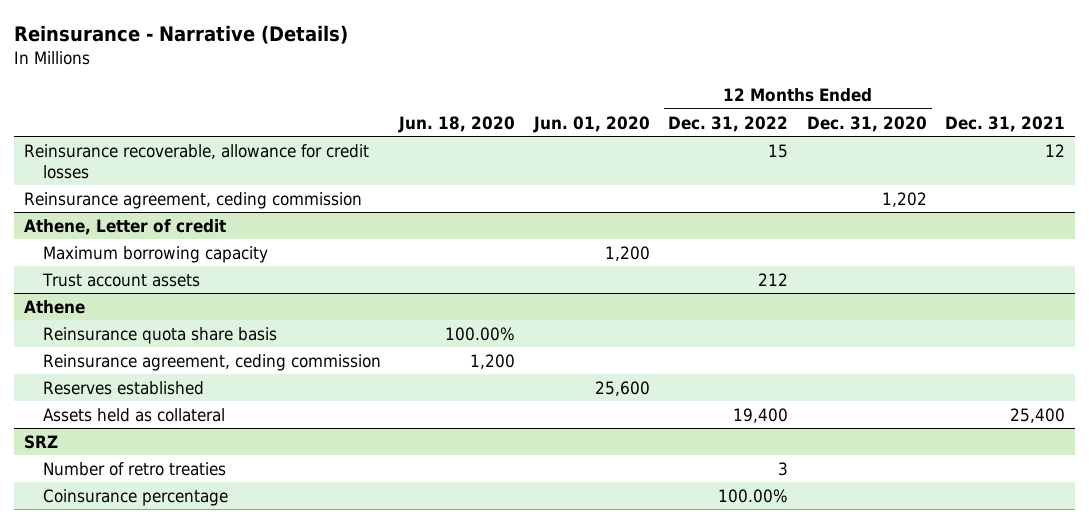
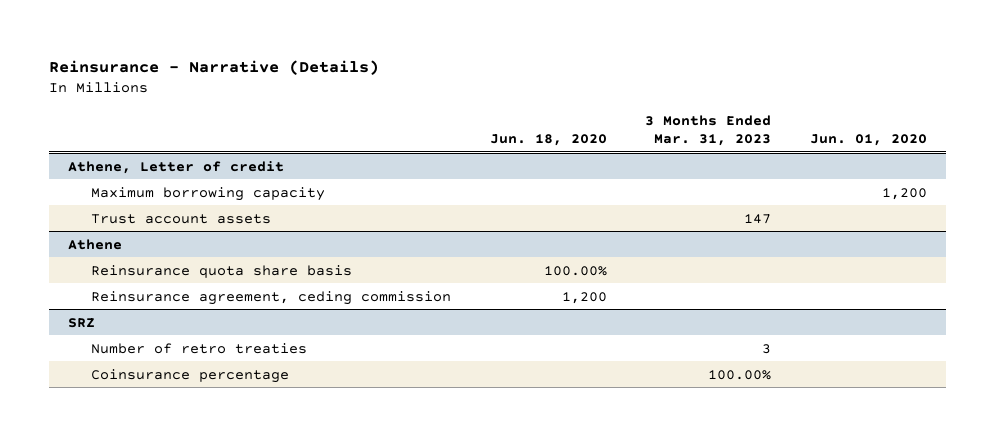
- | Jun. 18, 2020 | Jun. 01, 2020 | 12 Months Ended Dec. 31, 2022 | 12 Months Ended Dec. 31, 2020 | Dec. 31, 2021
+ | Jun. 18, 2020 | 3 Months Ended Mar. 31, 2023 | Jun. 01, 2020
- Reinsurance recoverable, allowance for credit losses | | | 15 | | 12
- Reinsurance agreement, ceding commission | | | | 1,202 |
@ Athene
- Reserves established | | 25,600 | | |
- Assets held as collateral | | | 19,400 | | 25,400

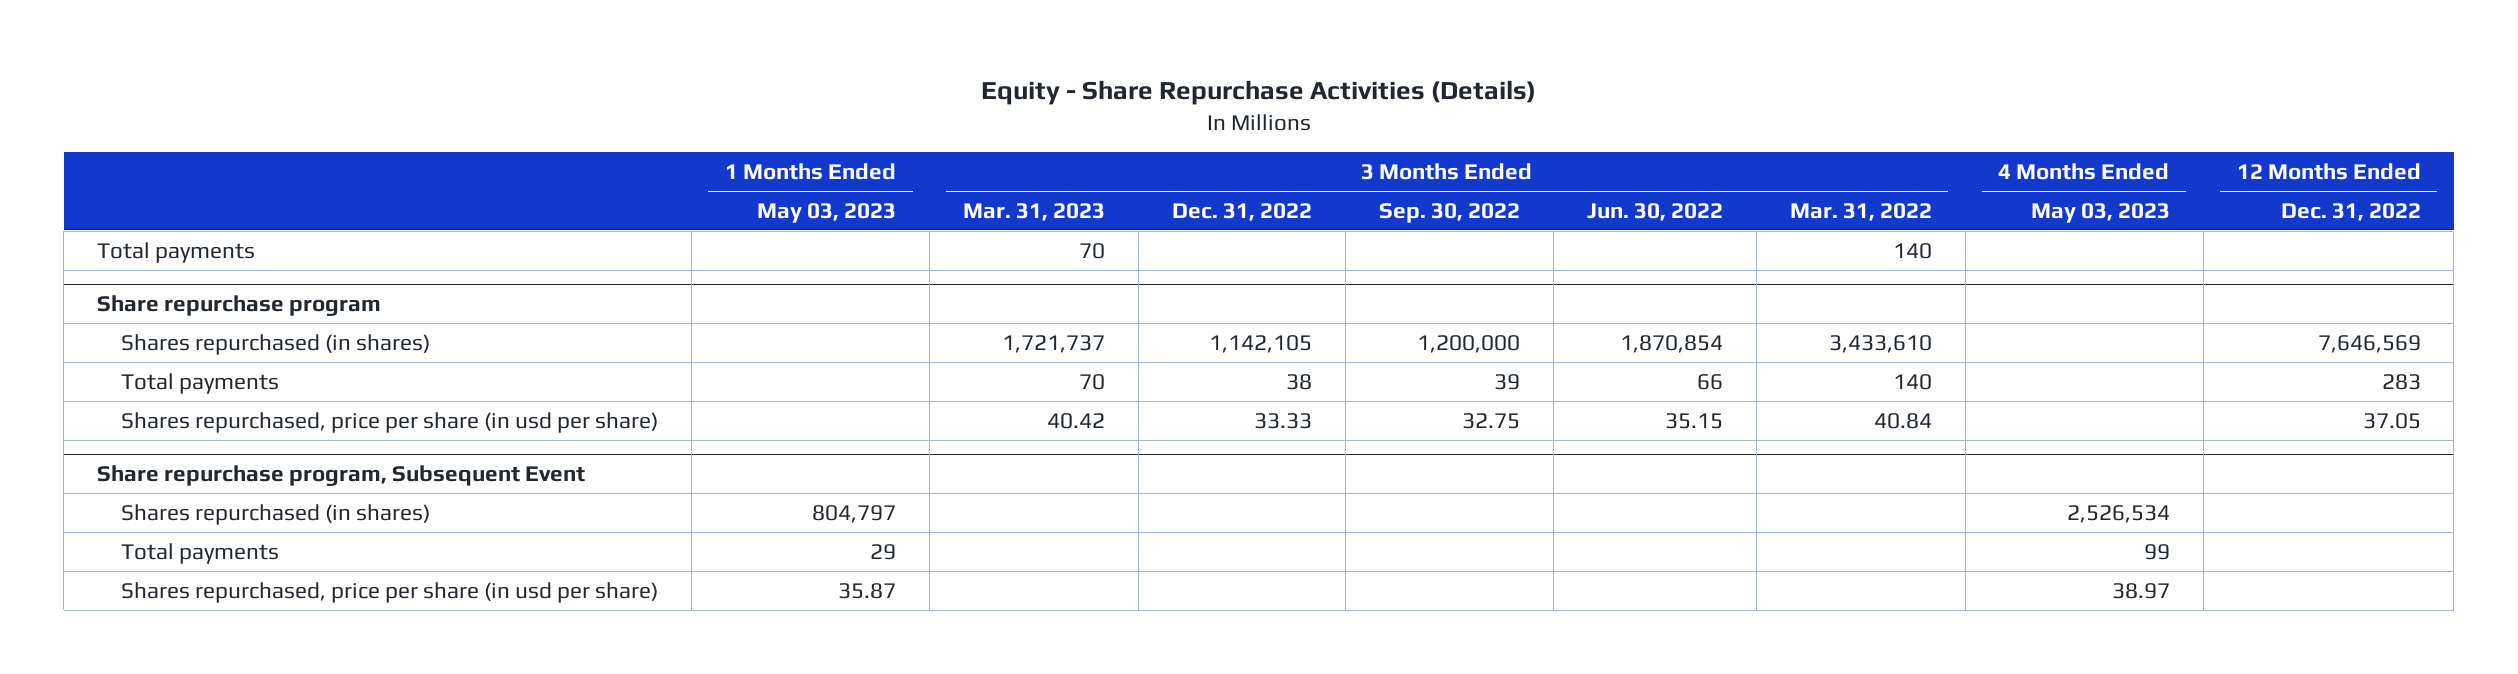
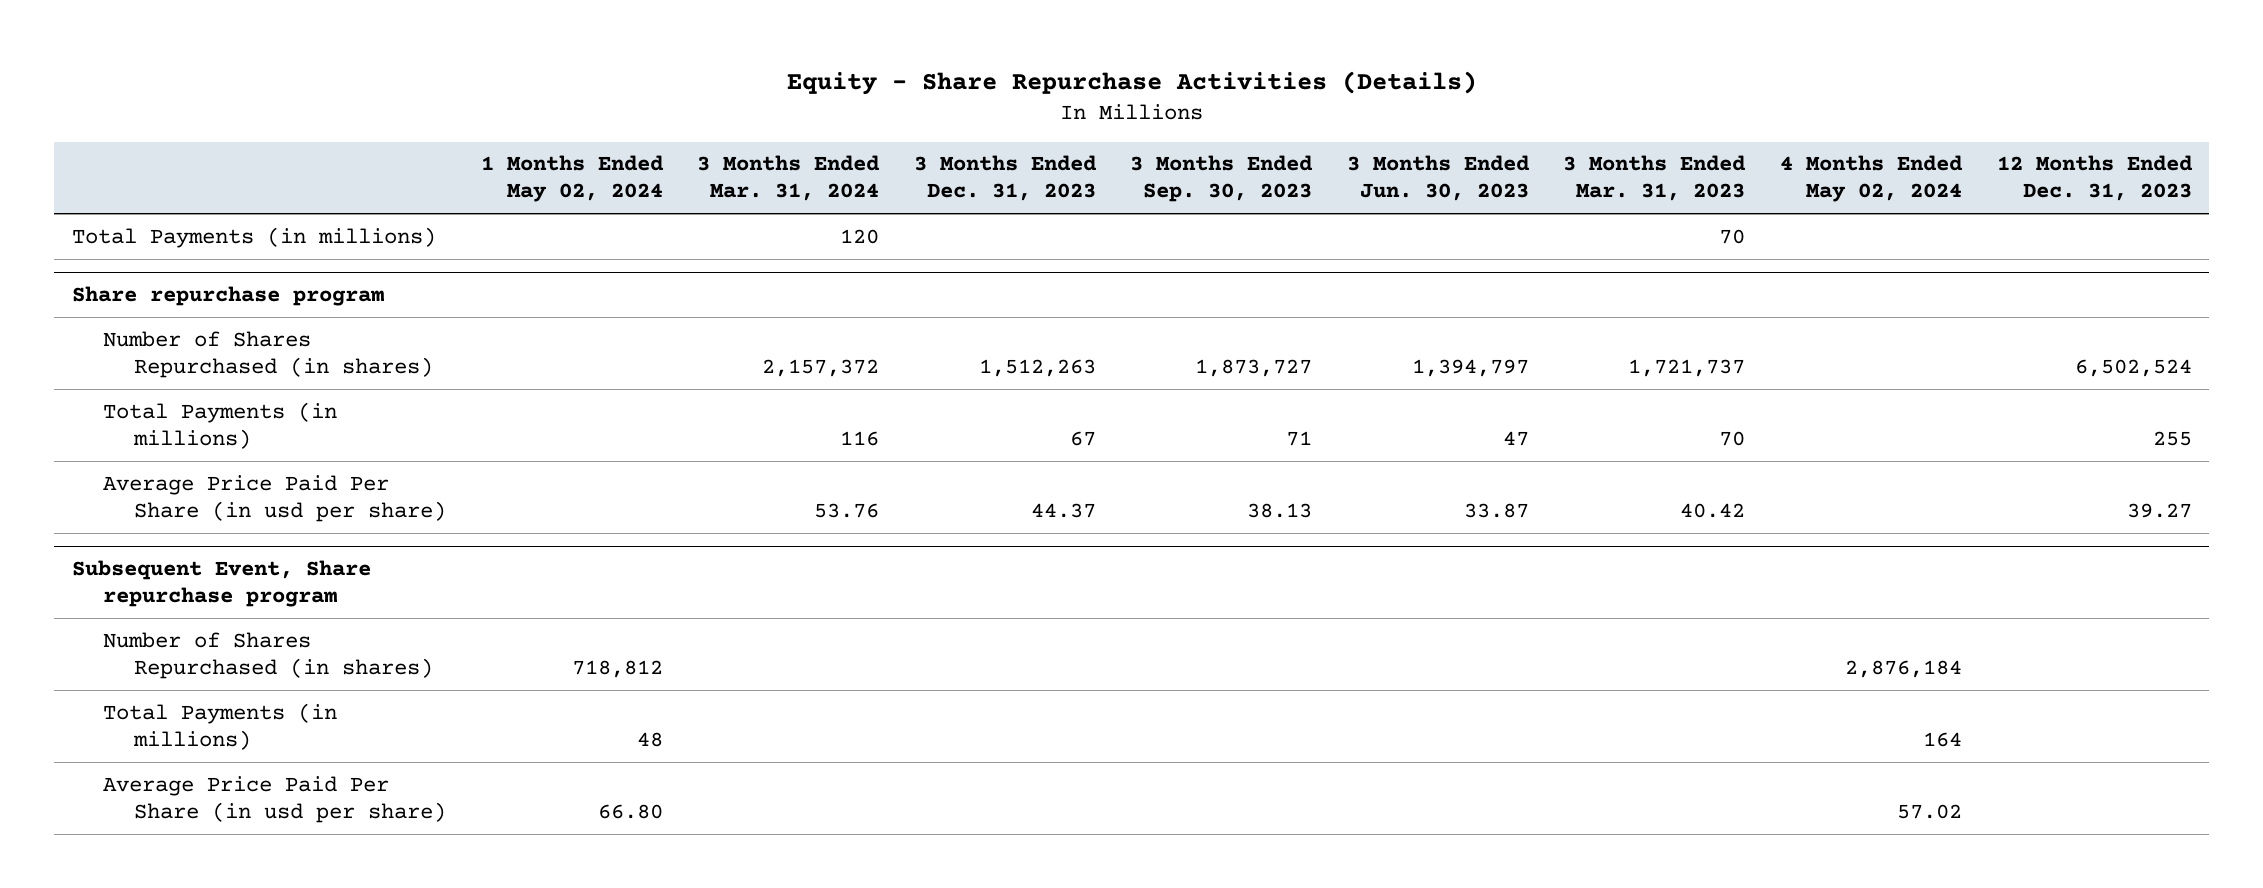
- | 1 Months Ended May 03, 2023 | 3 Months Ended Mar. 31, 2023 | 3 Months Ended Dec. 31, 2022 | 3 Months Ended Sep. 30, 2022 | 3 Months Ended Jun. 30, 2022 | 3 Months Ended Mar. 31, 2022 | 4 Months Ended May 03, 2023 | 12 Months Ended Dec. 31, 2022
+ | 1 Months Ended May 02, 2024 | 3 Months Ended Mar. 31, 2024 | 3 Months Ended Dec. 31, 2023 | 3 Months Ended Sep. 30, 2023 | 3 Months Ended Jun. 30, 2023 | 3 Months Ended Mar. 31, 2023 | 4 Months Ended May 02, 2024 | 12 Months Ended Dec. 31, 2023
- Total payments | | 70 | | | | 140 | |
+ Total Payments (in millions) | | 120 | | | | 70 | |
@ Share repurchase program
- Shares repurchased (in shares) | | 1,721,737 | 1,142,105 | 1,200,000 | 1,870,854 | 3,433,610 | | 7,646,569
- Total payments | | 70 | 38 | 39 | 66 | 140 | | 283
- Shares repurchased, price per share (in usd per share) | | 40.42 | 33.33 | 32.75 | 35.15 | 40.84 | | 37.05
- Share repurchase program, Subsequent Event
- Shares repurchased (in shares) | 804,797 | | | | | | 2,526,534 |
- Total payments | 29 | | | | | | 99 |
- Shares repurchased, price per share (in usd per share) | 35.87 | | | | | | 38.97 |
@ Share repurchase program
+ Number of Shares Repurchased (in shares) | | 2,157,372 | 1,512,263 | 1,873,727 | 1,394,797 | 1,721,737 | | 6,502,524
+ Total Payments (in millions) | | 116 | 67 | 71 | 47 | 70 | | 255
+ Average Price Paid Per Share (in usd per share) | | 53.76 | 44.37 | 38.13 | 33.87 | 40.42 | | 39.27
+ Subsequent Event, Share repurchase program
+ Number of Shares Repurchased (in shares) | 718,812 | | | | | | 2,876,184 |
+ Total Payments (in millions) | 48 | | | | | | 164 |
+ Average Price Paid Per Share (in usd per share) | 66.80 | | | | | | 57.02 |

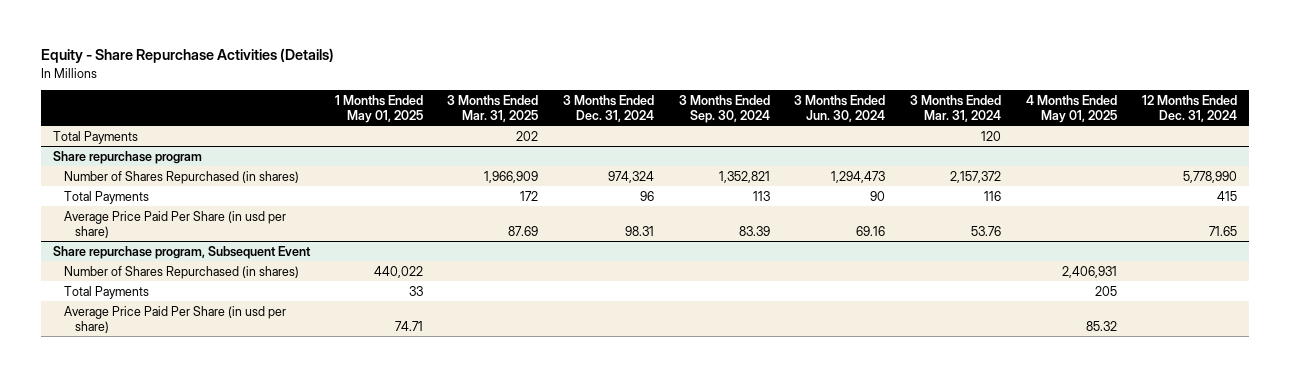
- | 1 Months Ended May 02, 2024 | 3 Months Ended Mar. 31, 2024 | 3 Months Ended Dec. 31, 2023 | 3 Months Ended Sep. 30, 2023 | 3 Months Ended Jun. 30, 2023 | 3 Months Ended Mar. 31, 2023 | 4 Months Ended May 02, 2024 | 12 Months Ended Dec. 31, 2023
+ | 1 Months Ended May 01, 2025 | 3 Months Ended Mar. 31, 2025 | 3 Months Ended Dec. 31, 2024 | 3 Months Ended Sep. 30, 2024 | 3 Months Ended Jun. 30, 2024 | 3 Months Ended Mar. 31, 2024 | 4 Months Ended May 01, 2025 | 12 Months Ended Dec. 31, 2024
- Total Payments (in millions) | | 120 | | | | 70 | |
+ Total Payments | | 202 | | | | 120 | |
@ Share repurchase program
- Total Payments (in millions) | | 116 | 67 | 71 | 47 | 70 | | 255
+ Total Payments | | 172 | 96 | 113 | 90 | 116 | | 415
- Subsequent Event, Share repurchase program
+ Share repurchase program, Subsequent Event
- Total Payments (in millions) | 48 | | | | | | 164 |
+ Total Payments | 33 | | | | | | 205 |

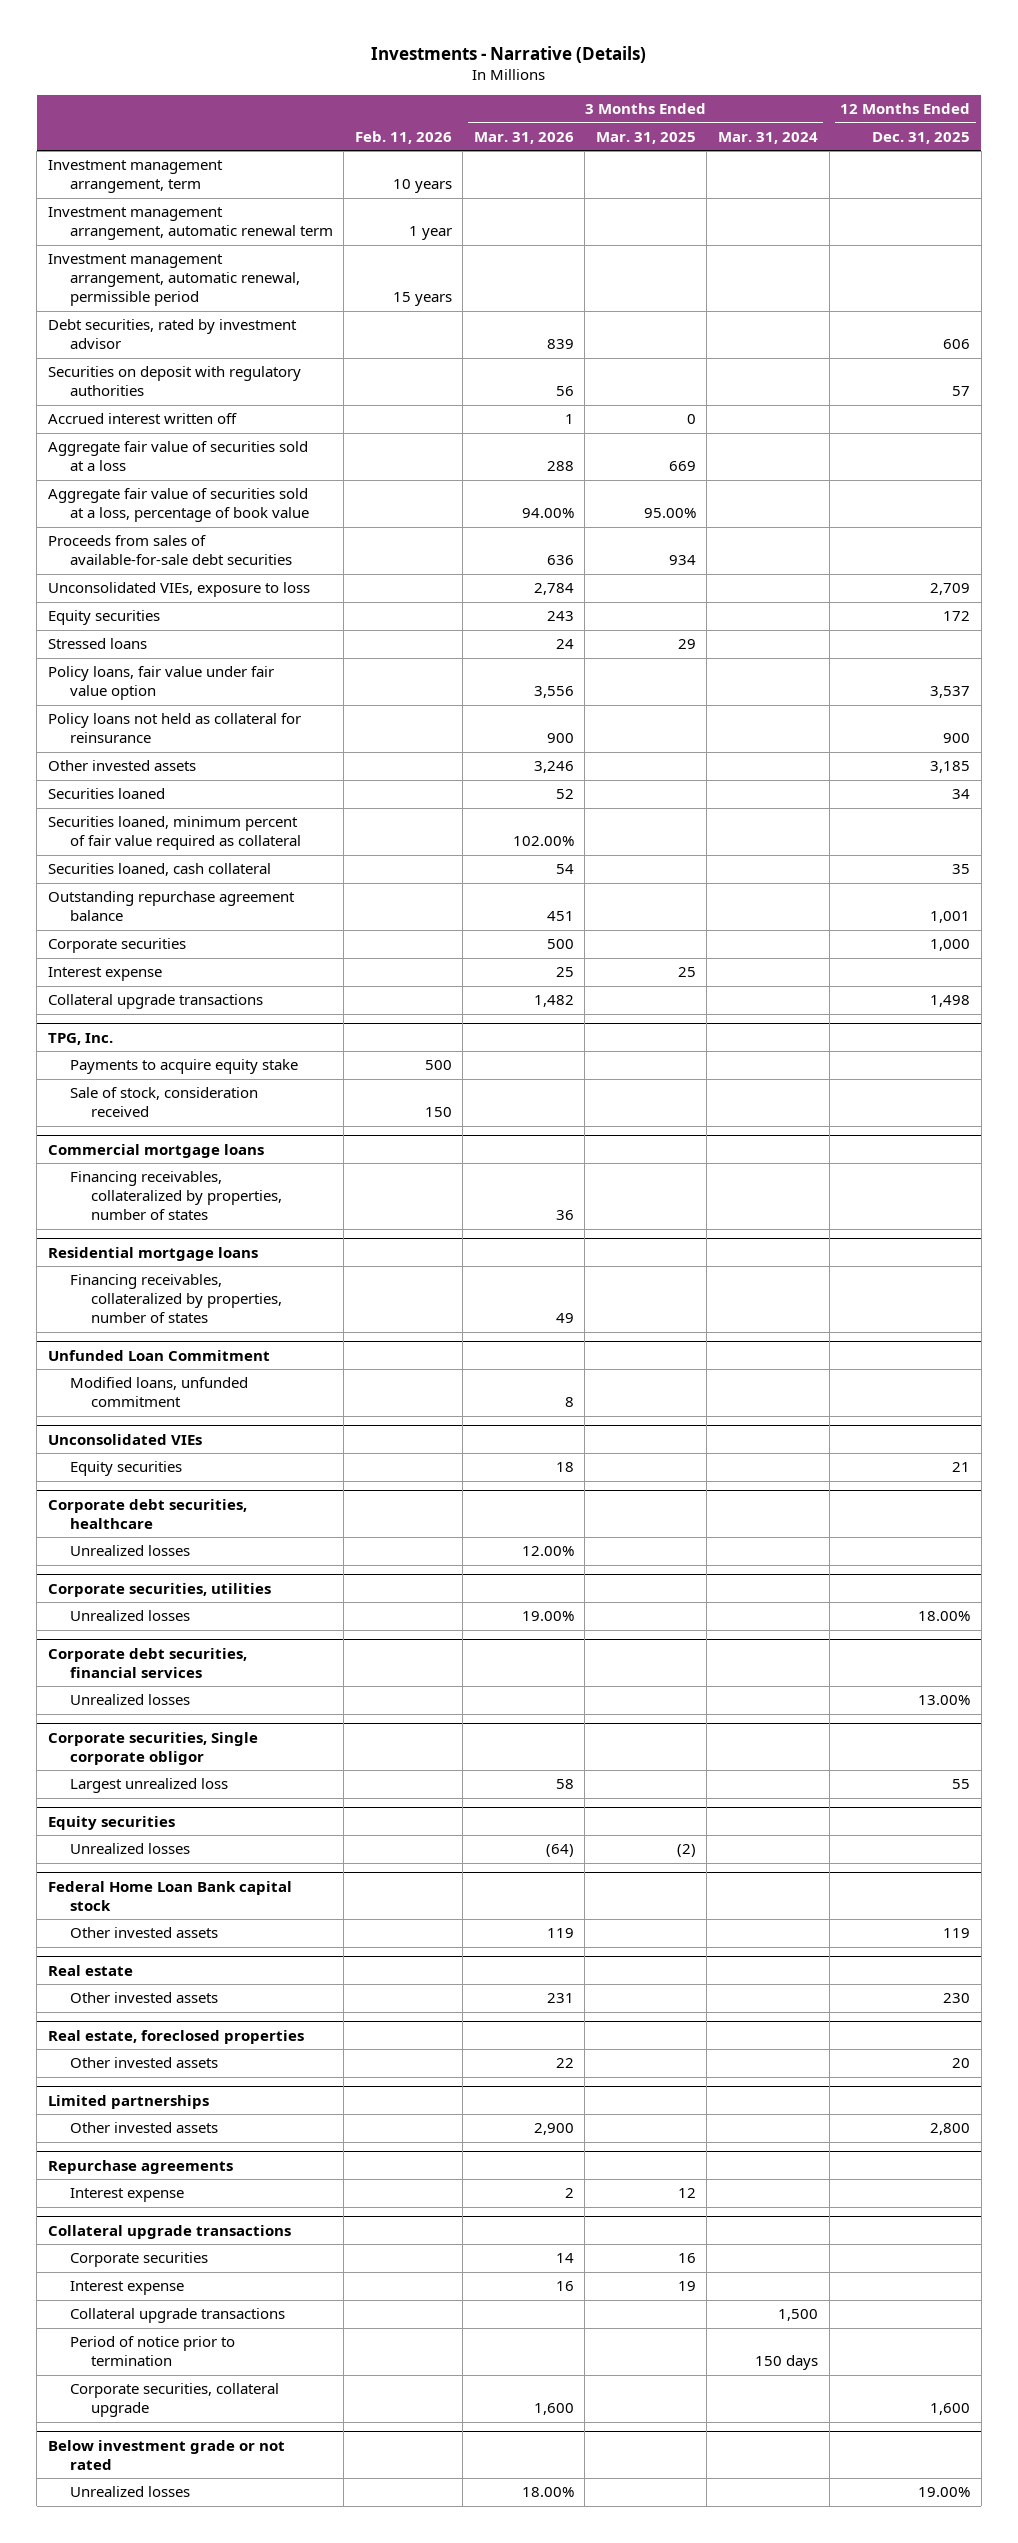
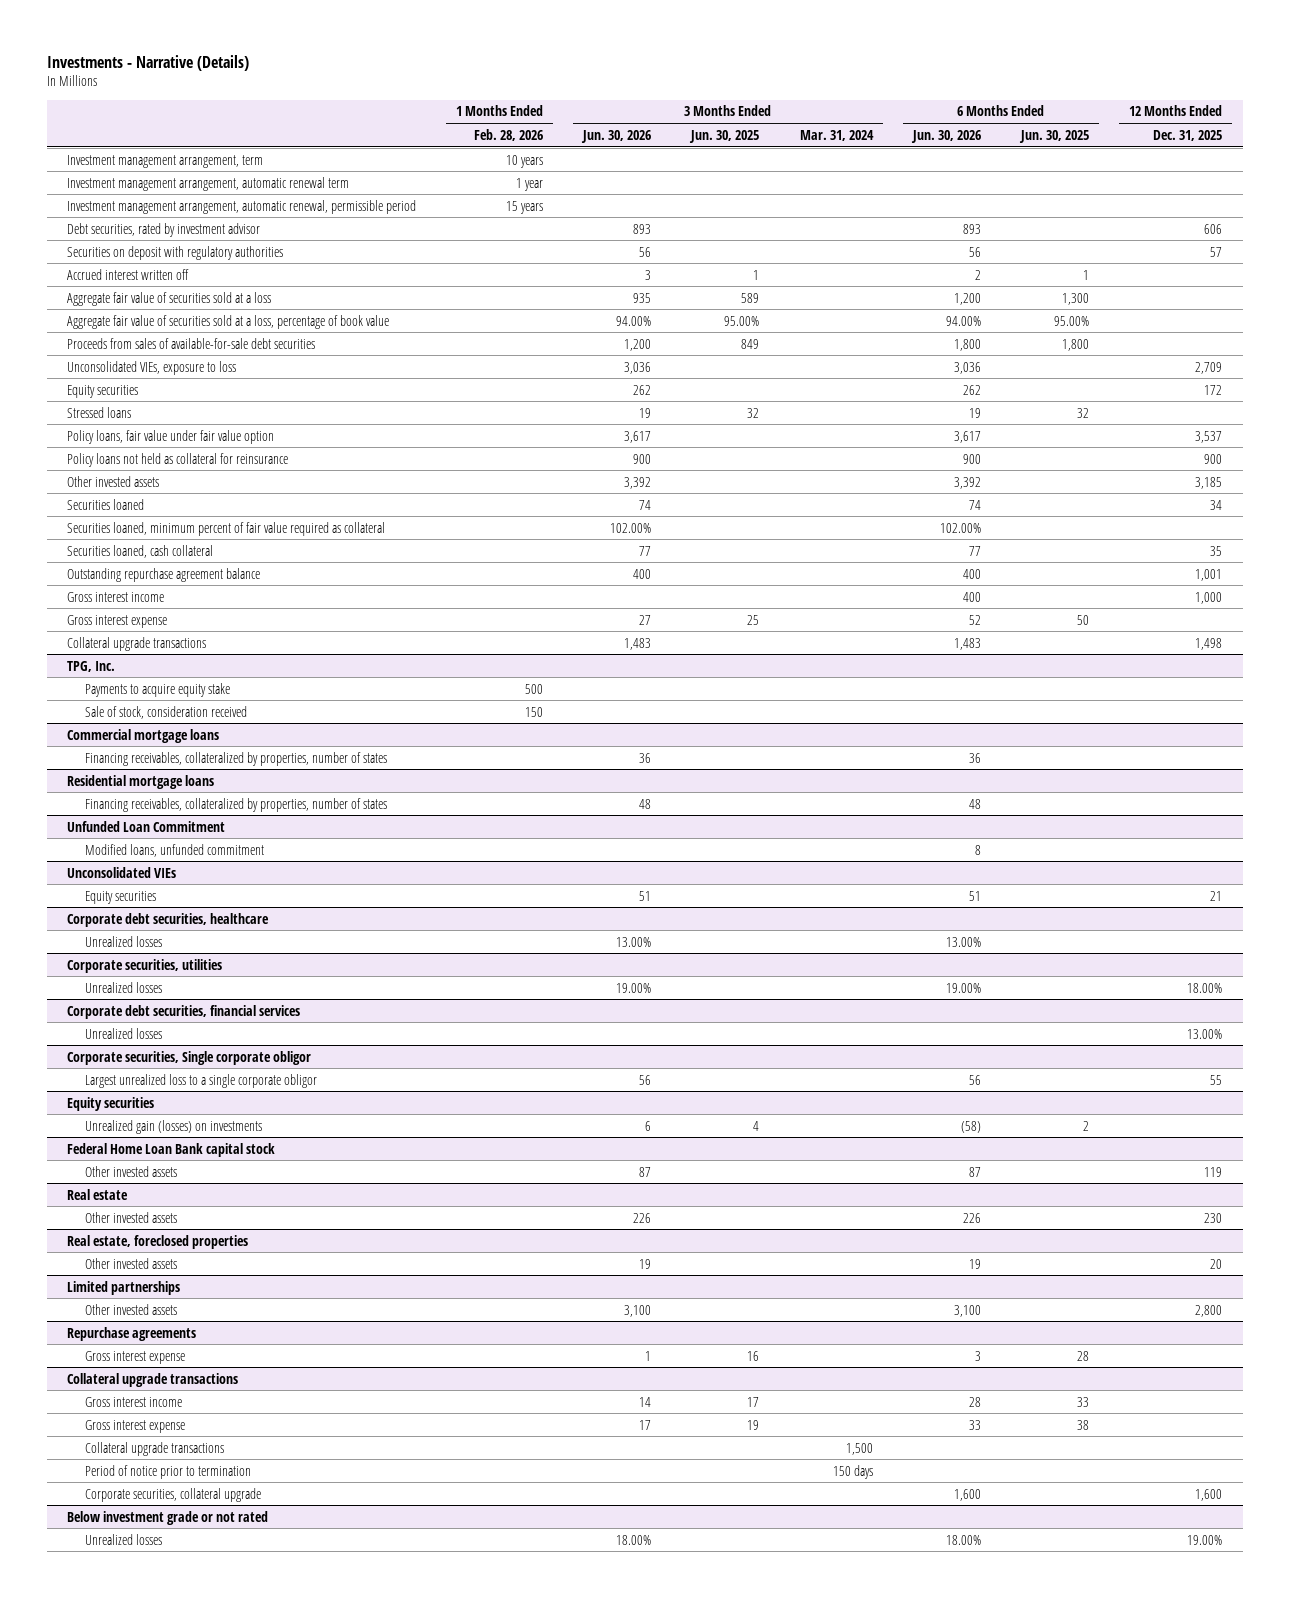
- | Feb. 11, 2026 | 3 Months Ended Mar. 31, 2026 | 3 Months Ended Mar. 31, 2025 | 3 Months Ended Mar. 31, 2024 | 12 Months Ended Dec. 31, 2025
+ | 1 Months Ended Feb. 28, 2026 | 3 Months Ended Jun. 30, 2026 | 3 Months Ended Jun. 30, 2025 | 3 Months Ended Mar. 31, 2024 | 6 Months Ended Jun. 30, 2026 | 6 Months Ended Jun. 30, 2025 | 12 Months Ended Dec. 31, 2025
- Corporate securities | | 500 | | | 1,000
- Interest expense | | 25 | 25 | |
+ Gross interest income | | | | | 400 | | 1,000
+ Gross interest expense | | 27 | 25 | | 52 | 50 |
@ Corporate securities, Single corporate obligor
- Largest unrealized loss | | 58 | | | 55
+ Largest unrealized loss to a single corporate obligor | | 56 | | | 56 | | 55
@ Equity securities
- Unrealized losses | | (64) | (2) | |
+ Unrealized gain (losses) on investments | | 6 | 4 | | (58) | 2 |
@ Repurchase agreements
- Interest expense | | 2 | 12 | |
+ Gross interest expense | | 1 | 16 | | 3 | 28 |
@ Collateral upgrade transactions
- Corporate securities | | 14 | 16 | |
- Interest expense | | 16 | 19 | |
+ Gross interest income | | 14 | 17 | | 28 | 33 |
+ Gross interest expense | | 17 | 19 | | 33 | 38 |

